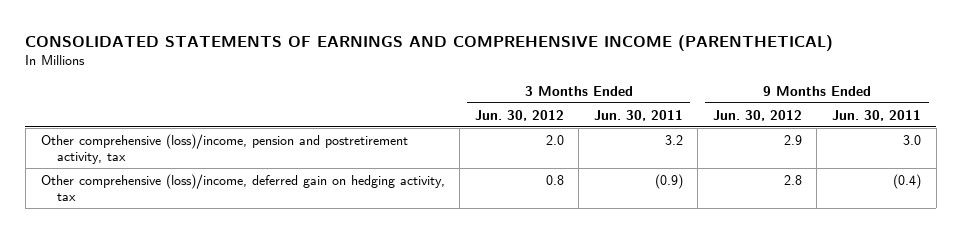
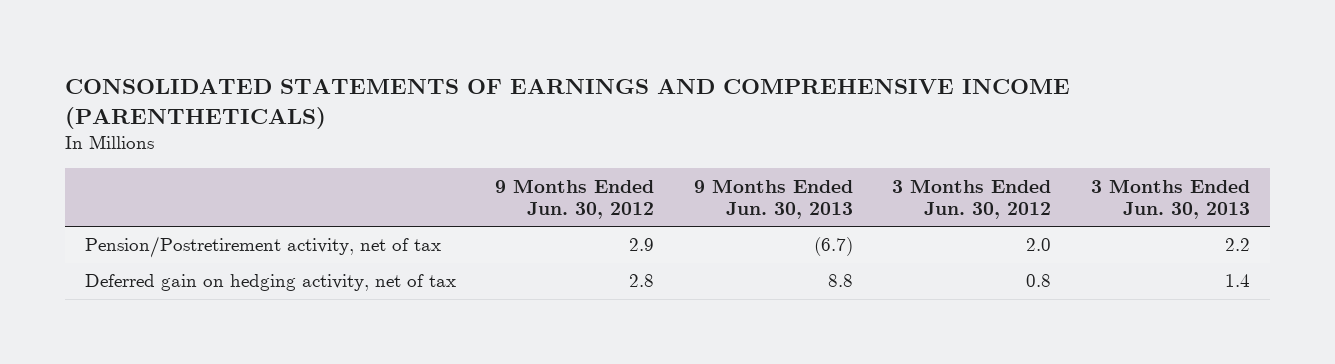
- CONSOLIDATED STATEMENTS OF EARNINGS AND COMPREHENSIVE INCOME (PARENTHETICAL)
+ CONSOLIDATED STATEMENTS OF EARNINGS AND COMPREHENSIVE INCOME (PARENTHETICALS)
- | 3 Months Ended Jun. 30, 2012 | 3 Months Ended Jun. 30, 2011 | 9 Months Ended Jun. 30, 2012 | 9 Months Ended Jun. 30, 2011
+ | 9 Months Ended Jun. 30, 2012 | 9 Months Ended Jun. 30, 2013 | 3 Months Ended Jun. 30, 2012 | 3 Months Ended Jun. 30, 2013
- Other comprehensive (loss)/income, pension and postretirement activity, tax | 2.0 | 3.2 | 2.9 | 3.0
- Other comprehensive (loss)/income, deferred gain on hedging activity, tax | 0.8 | (0.9) | 2.8 | (0.4)
+ Pension/Postretirement activity, net of tax | 2.9 | (6.7) | 2.0 | 2.2
+ Deferred gain on hedging activity, net of tax | 2.8 | 8.8 | 0.8 | 1.4

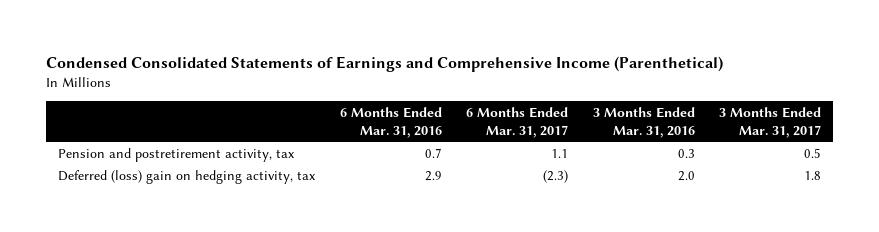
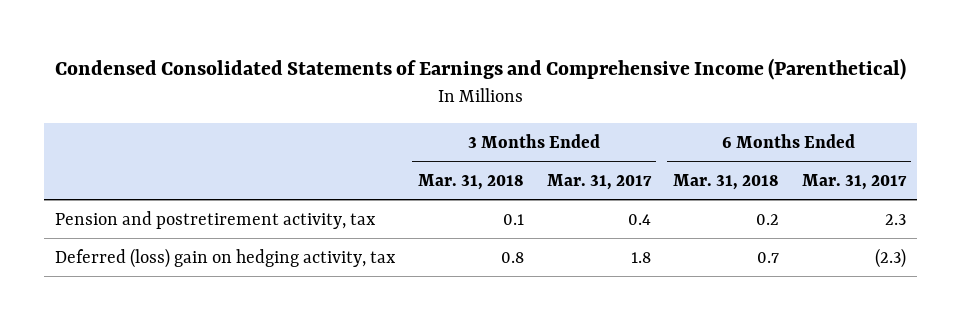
- | 6 Months Ended Mar. 31, 2016 | 6 Months Ended Mar. 31, 2017 | 3 Months Ended Mar. 31, 2016 | 3 Months Ended Mar. 31, 2017
+ | 3 Months Ended Mar. 31, 2018 | 3 Months Ended Mar. 31, 2017 | 6 Months Ended Mar. 31, 2018 | 6 Months Ended Mar. 31, 2017
- Pension and postretirement activity, tax | 0.7 | 1.1 | 0.3 | 0.5
+ Pension and postretirement activity, tax | 0.1 | 0.4 | 0.2 | 2.3

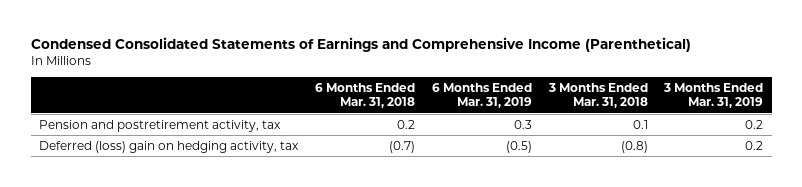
- | 3 Months Ended Mar. 31, 2018 | 3 Months Ended Mar. 31, 2017 | 6 Months Ended Mar. 31, 2018 | 6 Months Ended Mar. 31, 2017
+ | 6 Months Ended Mar. 31, 2018 | 6 Months Ended Mar. 31, 2019 | 3 Months Ended Mar. 31, 2018 | 3 Months Ended Mar. 31, 2019
- Deferred (loss) gain on hedging activity, tax | 0.8 | 1.8 | 0.7 | (2.3)
+ Deferred (loss) gain on hedging activity, tax | (0.7) | (0.5) | (0.8) | 0.2

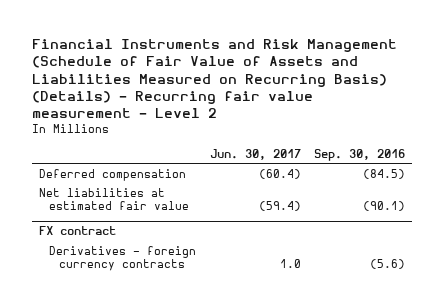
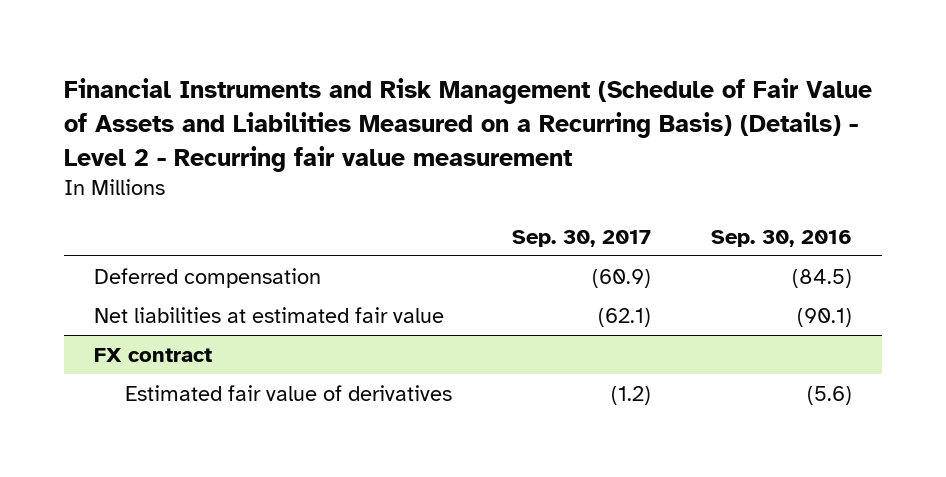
- Financial Instruments and Risk Management (Schedule of Fair Value of Assets and Liabilities Measured on Recurring Basis) (Details) - Recurring fair value measurement - Level 2
+ Financial Instruments and Risk Management (Schedule of Fair Value of Assets and Liabilities Measured on a Recurring Basis) (Details) - Level 2 - Recurring fair value measurement
- | Jun. 30, 2017 | Sep. 30, 2016
+ | Sep. 30, 2017 | Sep. 30, 2016
@ FX contract
- Derivatives - foreign currency contracts | 1.0 | (5.6)
+ Estimated fair value of derivatives | (1.2) | (5.6)

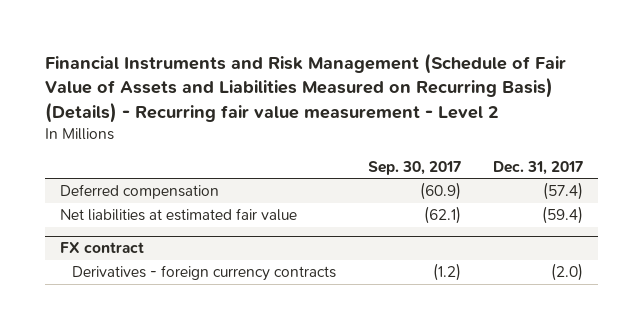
- Financial Instruments and Risk Management (Schedule of Fair Value of Assets and Liabilities Measured on a Recurring Basis) (Details) - Level 2 - Recurring fair value measurement
+ Financial Instruments and Risk Management (Schedule of Fair Value of Assets and Liabilities Measured on Recurring Basis) (Details) - Recurring fair value measurement - Level 2
- | Sep. 30, 2017 | Sep. 30, 2016
+ | Sep. 30, 2017 | Dec. 31, 2017
@ FX contract
- Estimated fair value of derivatives | (1.2) | (5.6)
+ Derivatives - foreign currency contracts | (1.2) | (2.0)

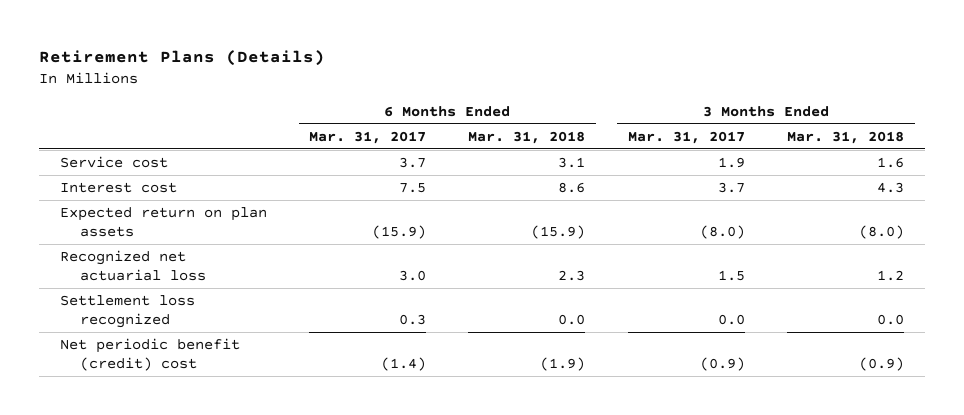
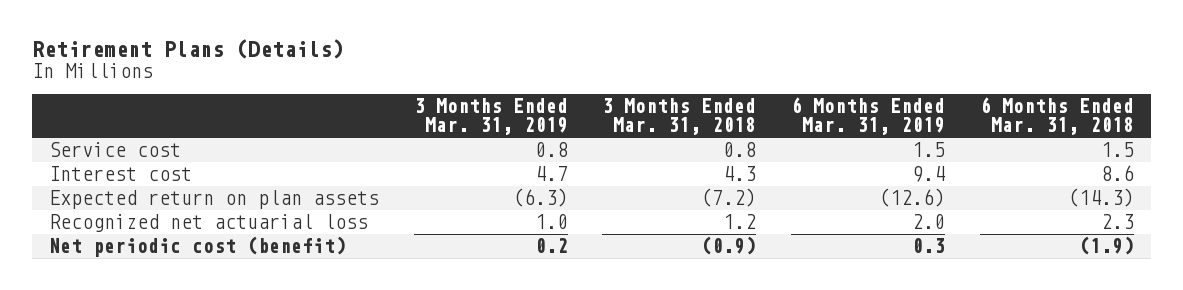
- | 6 Months Ended Mar. 31, 2017 | 6 Months Ended Mar. 31, 2018 | 3 Months Ended Mar. 31, 2017 | 3 Months Ended Mar. 31, 2018
+ | 3 Months Ended Mar. 31, 2019 | 3 Months Ended Mar. 31, 2018 | 6 Months Ended Mar. 31, 2019 | 6 Months Ended Mar. 31, 2018
- Service cost | 3.7 | 3.1 | 1.9 | 1.6
+ Service cost | 0.8 | 0.8 | 1.5 | 1.5
- Expected return on plan assets | (15.9) | (15.9) | (8.0) | (8.0)
+ Expected return on plan assets | (6.3) | (7.2) | (12.6) | (14.3)
- Settlement loss recognized | 0.3 | 0.0 | 0.0 | 0.0
- Net periodic benefit (credit) cost | (1.4) | (1.9) | (0.9) | (0.9)
+ Net periodic cost (benefit) | 0.2 | (0.9) | 0.3 | (1.9)

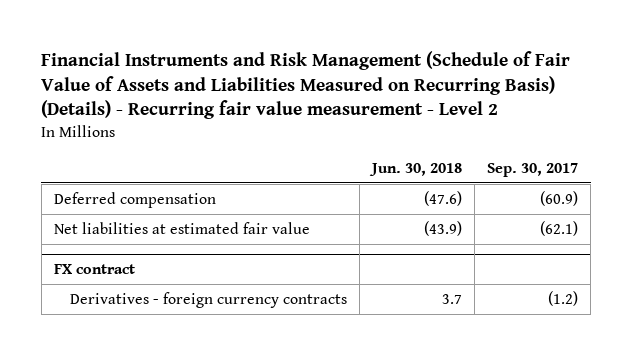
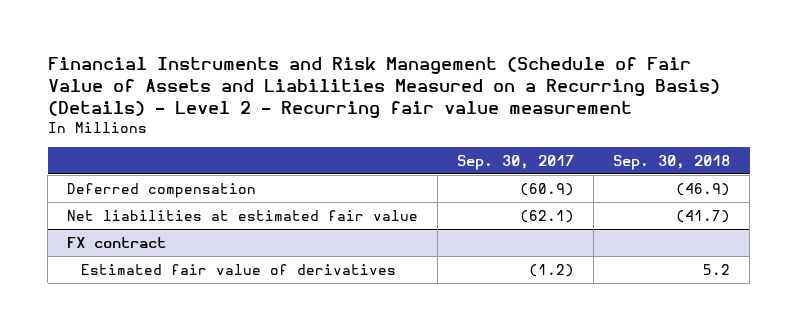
- Financial Instruments and Risk Management (Schedule of Fair Value of Assets and Liabilities Measured on Recurring Basis) (Details) - Recurring fair value measurement - Level 2
+ Financial Instruments and Risk Management (Schedule of Fair Value of Assets and Liabilities Measured on a Recurring Basis) (Details) - Level 2 - Recurring fair value measurement
- | Jun. 30, 2018 | Sep. 30, 2017
+ | Sep. 30, 2017 | Sep. 30, 2018
@ FX contract
- Derivatives - foreign currency contracts | 3.7 | (1.2)
+ Estimated fair value of derivatives | (1.2) | 5.2

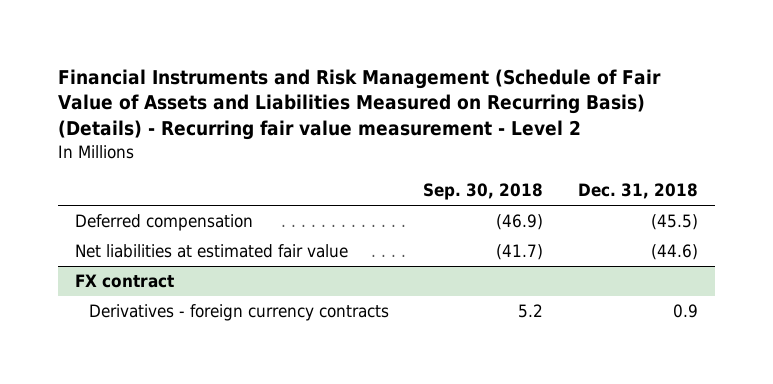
- Financial Instruments and Risk Management (Schedule of Fair Value of Assets and Liabilities Measured on a Recurring Basis) (Details) - Level 2 - Recurring fair value measurement
+ Financial Instruments and Risk Management (Schedule of Fair Value of Assets and Liabilities Measured on Recurring Basis) (Details) - Recurring fair value measurement - Level 2
- | Sep. 30, 2017 | Sep. 30, 2018
+ | Sep. 30, 2018 | Dec. 31, 2018
@ FX contract
- Estimated fair value of derivatives | (1.2) | 5.2
+ Derivatives - foreign currency contracts | 5.2 | 0.9

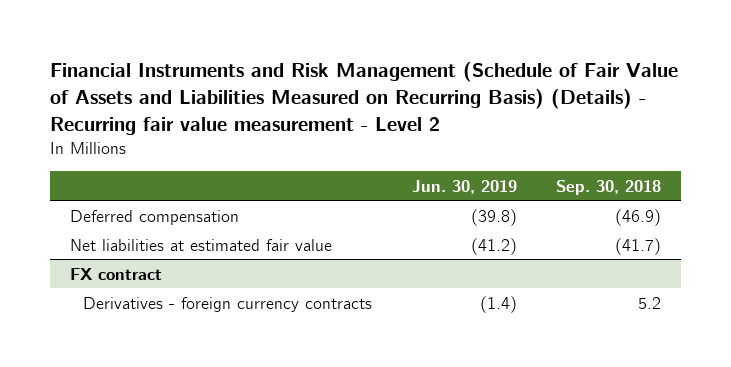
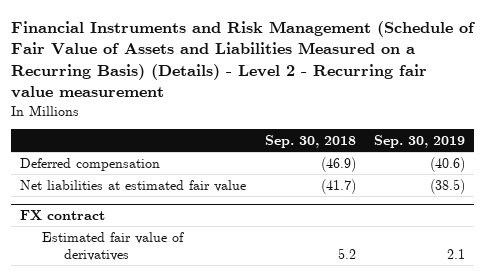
- Financial Instruments and Risk Management (Schedule of Fair Value of Assets and Liabilities Measured on Recurring Basis) (Details) - Recurring fair value measurement - Level 2
+ Financial Instruments and Risk Management (Schedule of Fair Value of Assets and Liabilities Measured on a Recurring Basis) (Details) - Level 2 - Recurring fair value measurement
- | Jun. 30, 2019 | Sep. 30, 2018
+ | Sep. 30, 2018 | Sep. 30, 2019
@ FX contract
- Derivatives - foreign currency contracts | (1.4) | 5.2
+ Estimated fair value of derivatives | 5.2 | 2.1

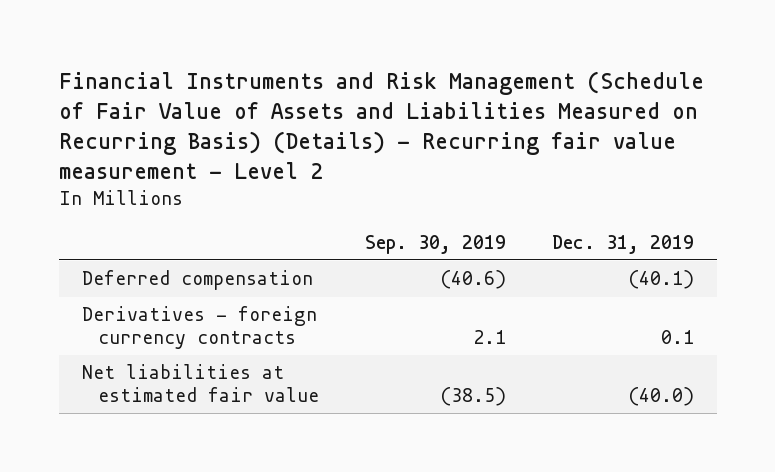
- Financial Instruments and Risk Management (Schedule of Fair Value of Assets and Liabilities Measured on a Recurring Basis) (Details) - Level 2 - Recurring fair value measurement
+ Financial Instruments and Risk Management (Schedule of Fair Value of Assets and Liabilities Measured on Recurring Basis) (Details) - Recurring fair value measurement - Level 2
- | Sep. 30, 2018 | Sep. 30, 2019
+ | Sep. 30, 2019 | Dec. 31, 2019
+ Derivatives - foreign currency contracts | 2.1 | 0.1
- FX contract
- Estimated fair value of derivatives | 5.2 | 2.1

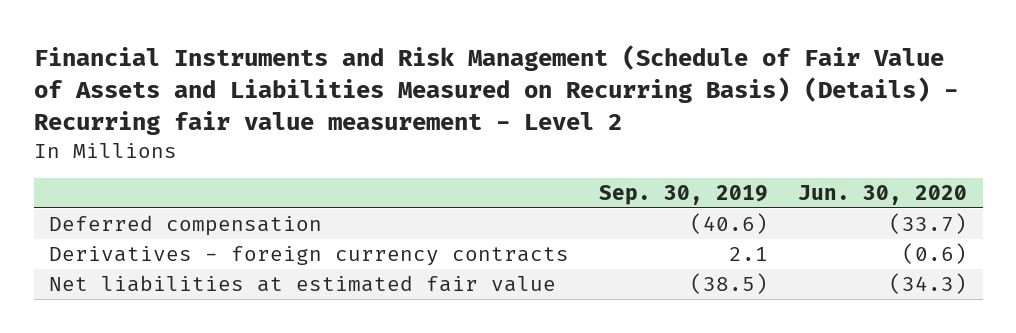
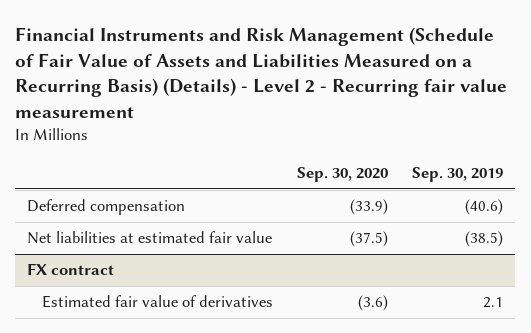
- Financial Instruments and Risk Management (Schedule of Fair Value of Assets and Liabilities Measured on Recurring Basis) (Details) - Recurring fair value measurement - Level 2
+ Financial Instruments and Risk Management (Schedule of Fair Value of Assets and Liabilities Measured on a Recurring Basis) (Details) - Level 2 - Recurring fair value measurement
- | Sep. 30, 2019 | Jun. 30, 2020
+ | Sep. 30, 2020 | Sep. 30, 2019
- Derivatives - foreign currency contracts | 2.1 | (0.6)
+ FX contract
+ Estimated fair value of derivatives | (3.6) | 2.1

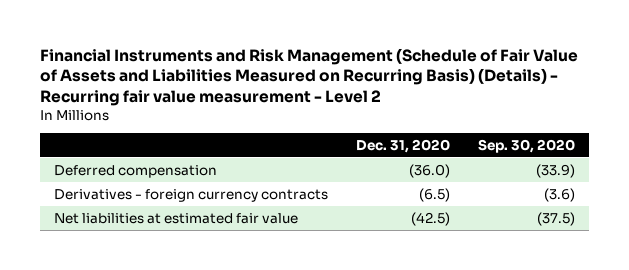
- Financial Instruments and Risk Management (Schedule of Fair Value of Assets and Liabilities Measured on a Recurring Basis) (Details) - Level 2 - Recurring fair value measurement
+ Financial Instruments and Risk Management (Schedule of Fair Value of Assets and Liabilities Measured on Recurring Basis) (Details) - Recurring fair value measurement - Level 2
- | Sep. 30, 2020 | Sep. 30, 2019
+ | Dec. 31, 2020 | Sep. 30, 2020
+ Derivatives - foreign currency contracts | (6.5) | (3.6)
- FX contract
- Estimated fair value of derivatives | (3.6) | 2.1

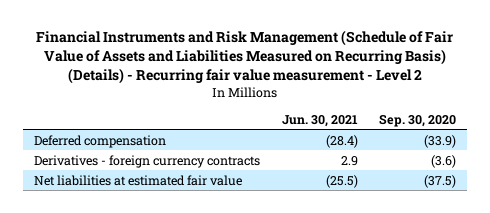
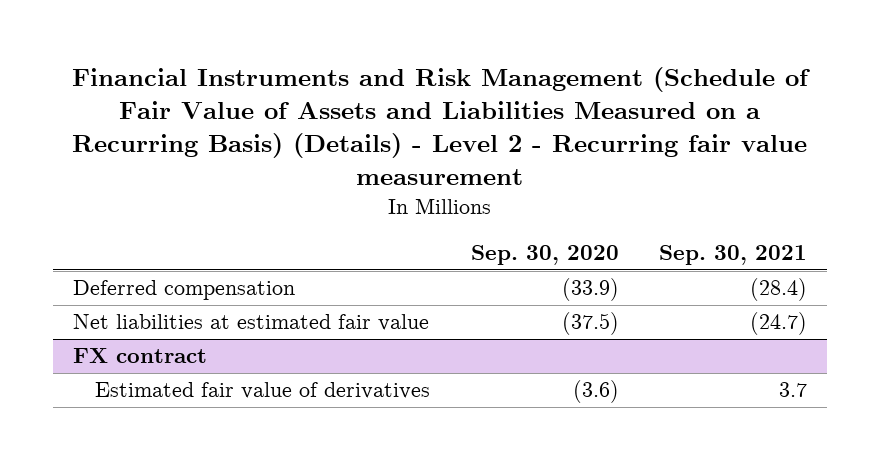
- Financial Instruments and Risk Management (Schedule of Fair Value of Assets and Liabilities Measured on Recurring Basis) (Details) - Recurring fair value measurement - Level 2
+ Financial Instruments and Risk Management (Schedule of Fair Value of Assets and Liabilities Measured on a Recurring Basis) (Details) - Level 2 - Recurring fair value measurement
- | Jun. 30, 2021 | Sep. 30, 2020
+ | Sep. 30, 2020 | Sep. 30, 2021
- Derivatives - foreign currency contracts | 2.9 | (3.6)
+ FX contract
+ Estimated fair value of derivatives | (3.6) | 3.7

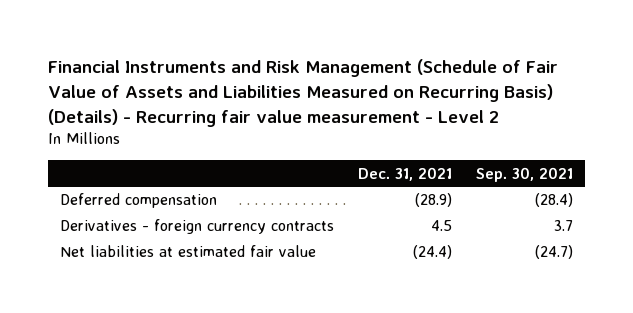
- Financial Instruments and Risk Management (Schedule of Fair Value of Assets and Liabilities Measured on a Recurring Basis) (Details) - Level 2 - Recurring fair value measurement
+ Financial Instruments and Risk Management (Schedule of Fair Value of Assets and Liabilities Measured on Recurring Basis) (Details) - Recurring fair value measurement - Level 2
- | Sep. 30, 2020 | Sep. 30, 2021
+ | Dec. 31, 2021 | Sep. 30, 2021
+ Derivatives - foreign currency contracts | 4.5 | 3.7
- FX contract
- Estimated fair value of derivatives | (3.6) | 3.7

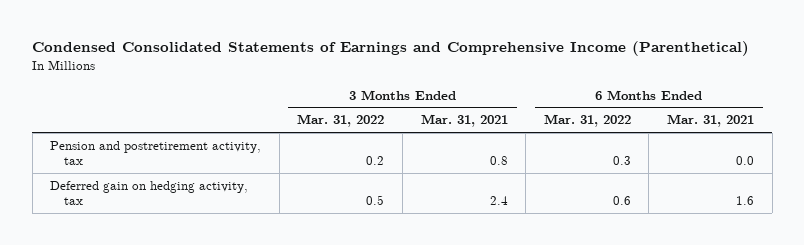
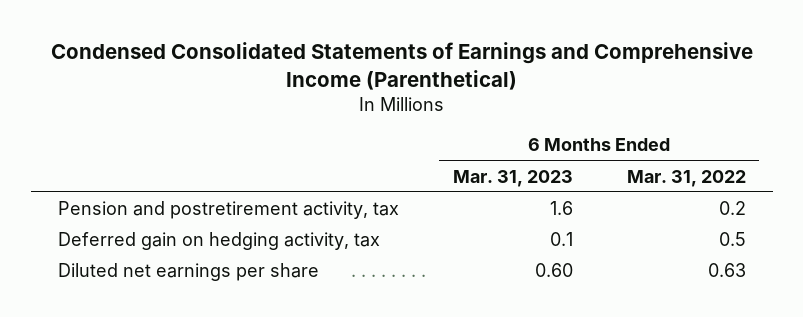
- | 3 Months Ended Mar. 31, 2022 | 3 Months Ended Mar. 31, 2021 | 6 Months Ended Mar. 31, 2022 | 6 Months Ended Mar. 31, 2021
+ | 6 Months Ended Mar. 31, 2023 | 6 Months Ended Mar. 31, 2022
- Pension and postretirement activity, tax | 0.2 | 0.8 | 0.3 | 0.0
- Deferred gain on hedging activity, tax | 0.5 | 2.4 | 0.6 | 1.6
+ Pension and postretirement activity, tax | 1.6 | 0.2
+ Deferred gain on hedging activity, tax | 0.1 | 0.5
+ Diluted net earnings per share | 0.60 | 0.63

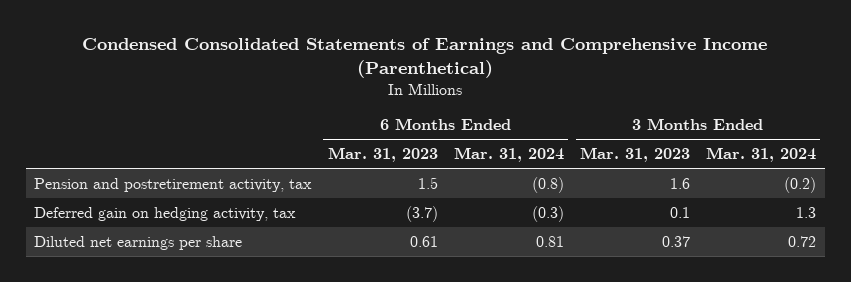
- | 6 Months Ended Mar. 31, 2023 | 6 Months Ended Mar. 31, 2022
+ | 6 Months Ended Mar. 31, 2023 | 6 Months Ended Mar. 31, 2024 | 3 Months Ended Mar. 31, 2023 | 3 Months Ended Mar. 31, 2024
- Pension and postretirement activity, tax | 1.6 | 0.2
- Deferred gain on hedging activity, tax | 0.1 | 0.5
- Diluted net earnings per share | 0.60 | 0.63
+ Pension and postretirement activity, tax | 1.5 | (0.8) | 1.6 | (0.2)
+ Deferred gain on hedging activity, tax | (3.7) | (0.3) | 0.1 | 1.3
+ Diluted net earnings per share | 0.61 | 0.81 | 0.37 | 0.72

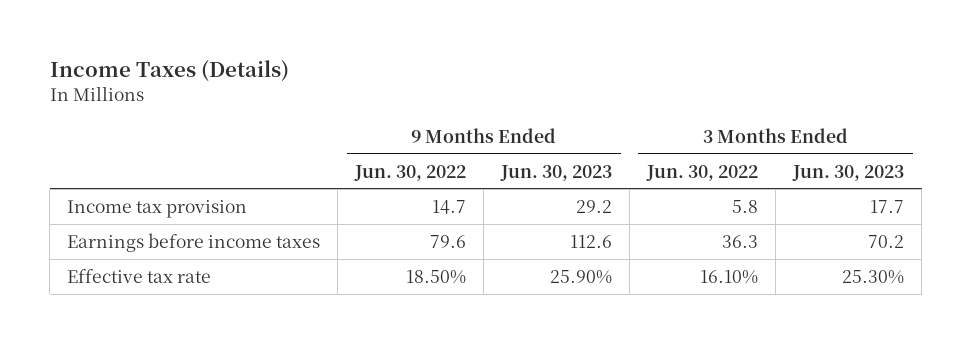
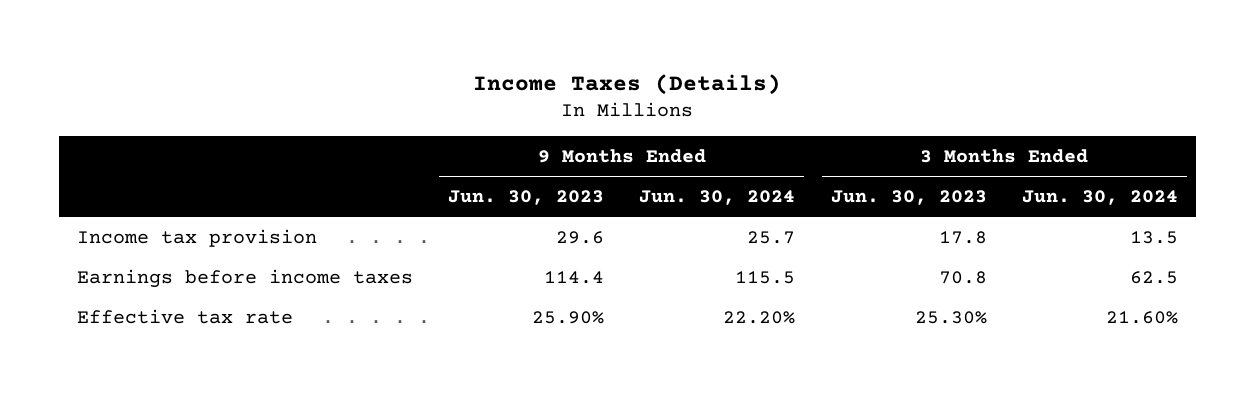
- | 9 Months Ended Jun. 30, 2022 | 9 Months Ended Jun. 30, 2023 | 3 Months Ended Jun. 30, 2022 | 3 Months Ended Jun. 30, 2023
+ | 9 Months Ended Jun. 30, 2023 | 9 Months Ended Jun. 30, 2024 | 3 Months Ended Jun. 30, 2023 | 3 Months Ended Jun. 30, 2024
- Income tax provision | 14.7 | 29.2 | 5.8 | 17.7
- Earnings before income taxes | 79.6 | 112.6 | 36.3 | 70.2
+ Income tax provision | 29.6 | 25.7 | 17.8 | 13.5
+ Earnings before income taxes | 114.4 | 115.5 | 70.8 | 62.5

